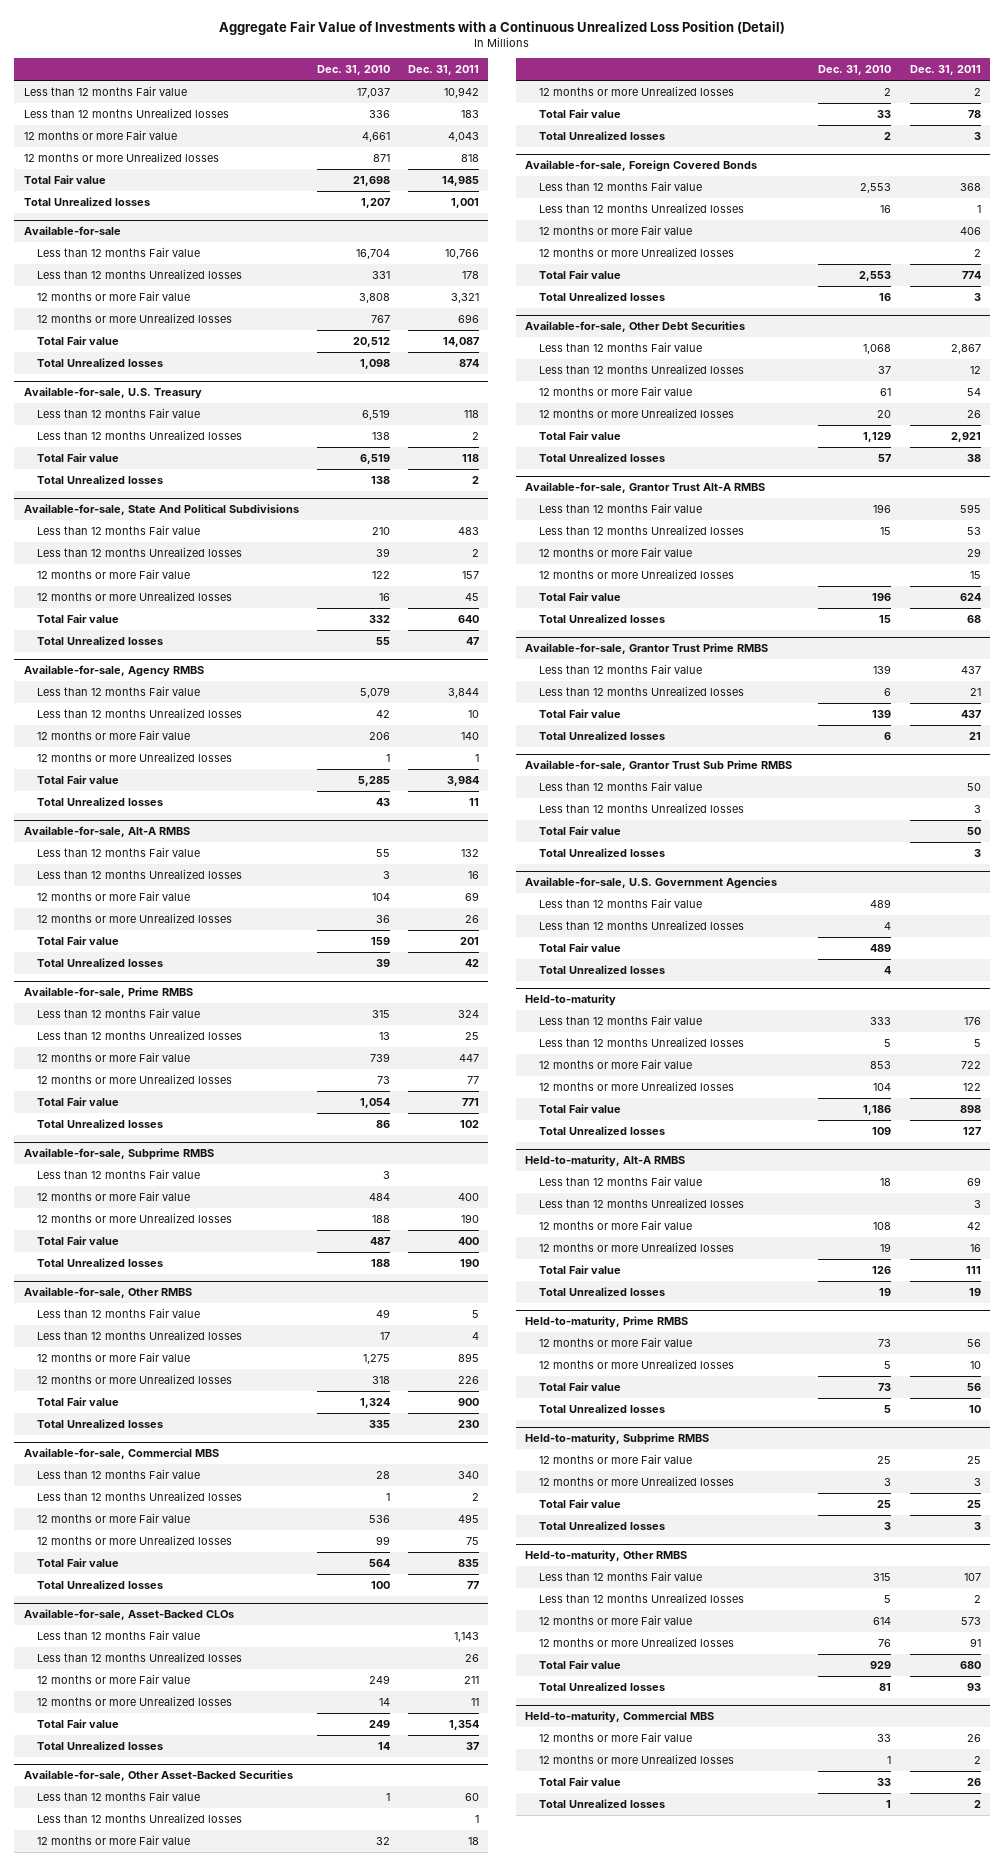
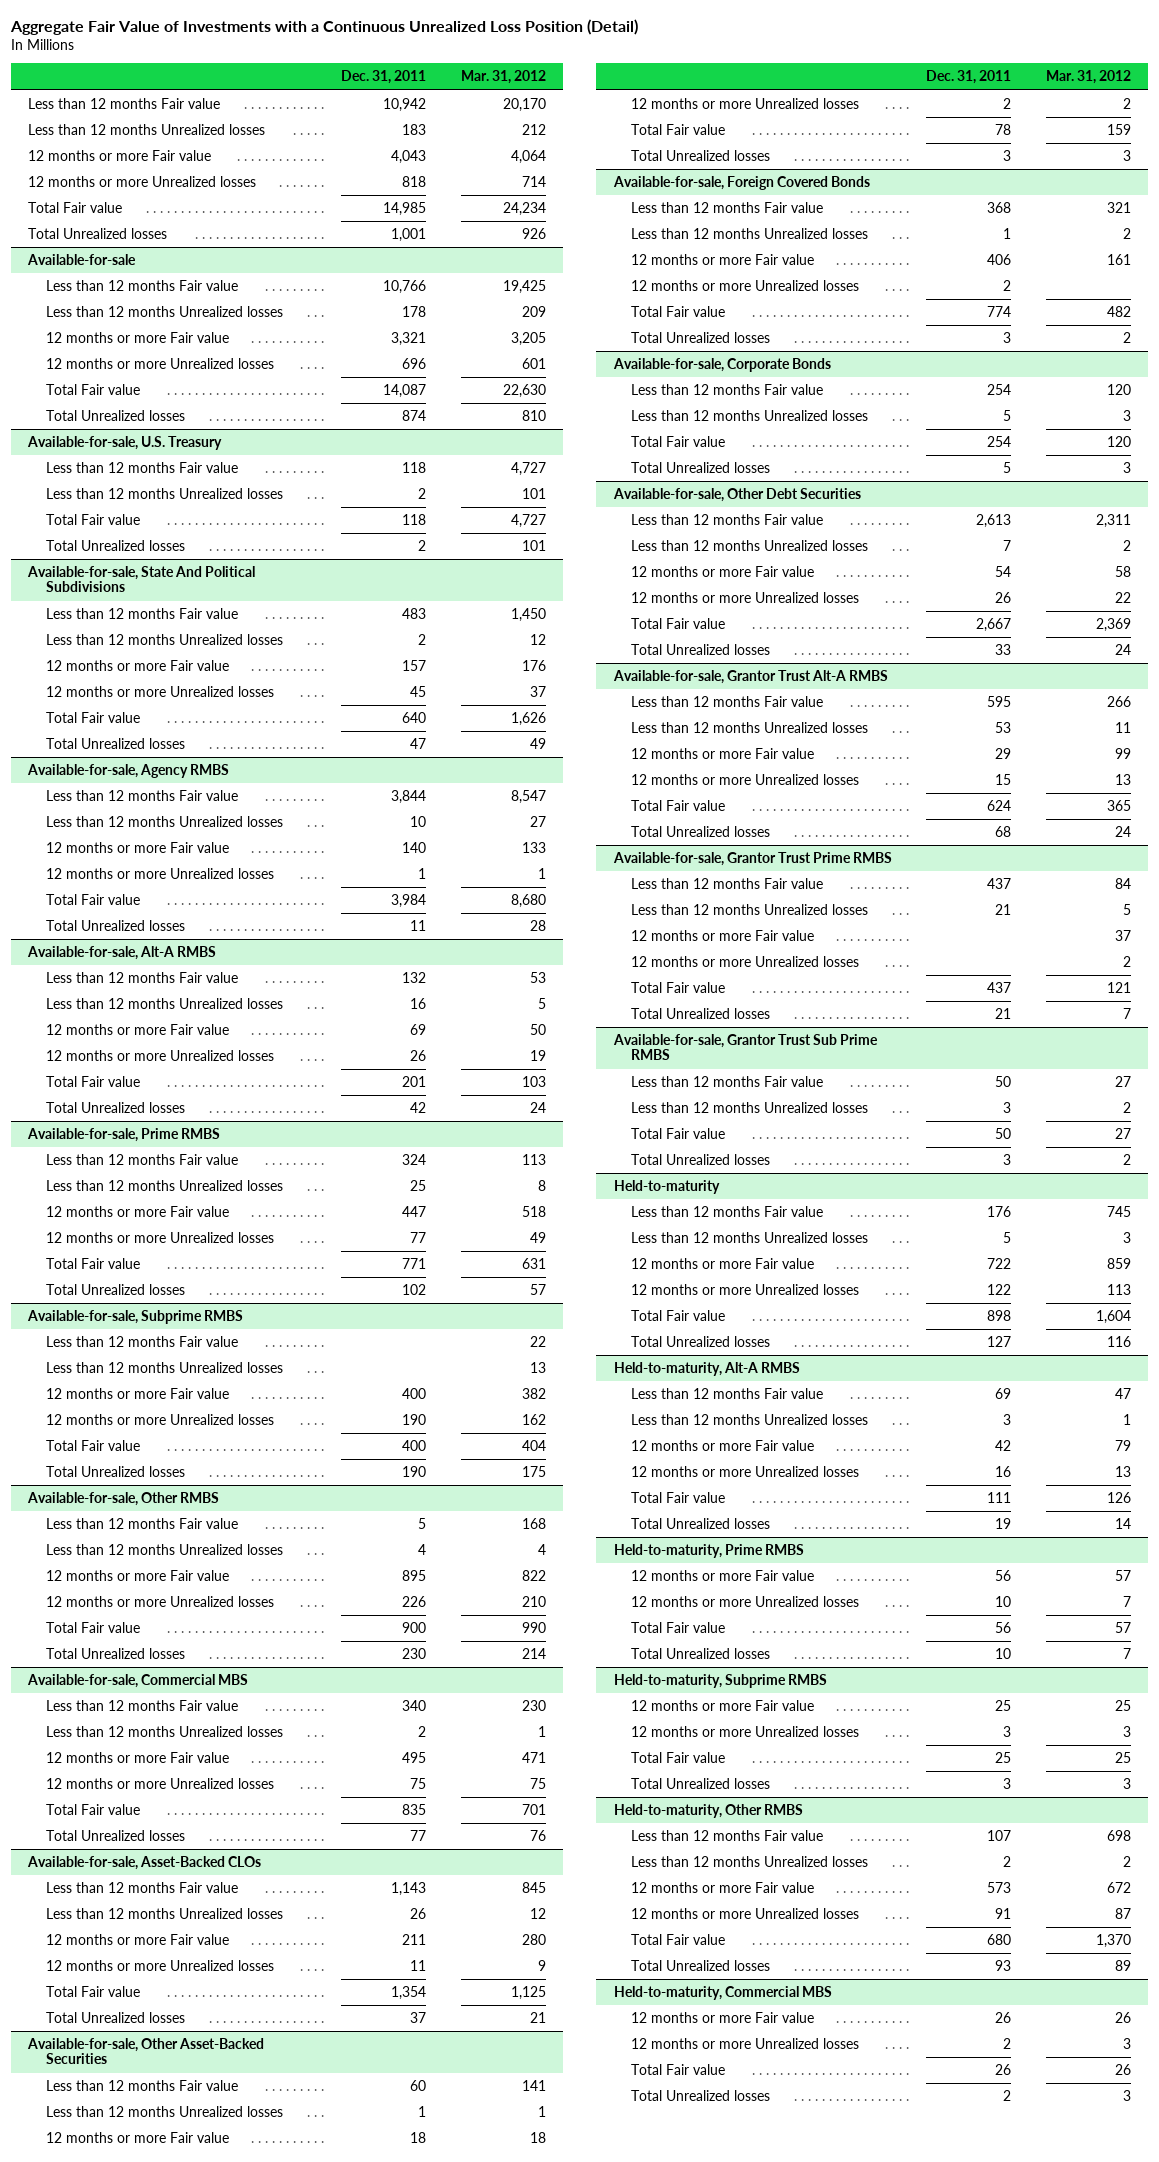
- | Dec. 31, 2010 | Dec. 31, 2011
+ | Dec. 31, 2011 | Mar. 31, 2012
@ Available-for-sale, Subprime RMBS
+ Less than 12 months Unrealized losses | | 13
+ Available-for-sale, Corporate Bonds
+ Less than 12 months Fair value | 254 | 120
+ Less than 12 months Unrealized losses | 5 | 3
+ Total Fair value | 254 | 120
+ Total Unrealized losses | 5 | 3
@ Available-for-sale, Other Debt Securities
- Less than 12 months Fair value | 1,068 | 2,867
- Less than 12 months Unrealized losses | 37 | 12
+ Less than 12 months Fair value | 2,613 | 2,311
+ Less than 12 months Unrealized losses | 7 | 2
- Total Fair value | 1,129 | 2,921
- Total Unrealized losses | 57 | 38
+ Total Fair value | 2,667 | 2,369
+ Total Unrealized losses | 33 | 24
@ Available-for-sale, Grantor Trust Prime RMBS
+ 12 months or more Fair value | | 37
+ 12 months or more Unrealized losses | | 2
- Available-for-sale, U.S. Government Agencies
- Less than 12 months Fair value | 489 |
- Less than 12 months Unrealized losses | 4 |
- Total Fair value | 489 |
- Total Unrealized losses | 4 |

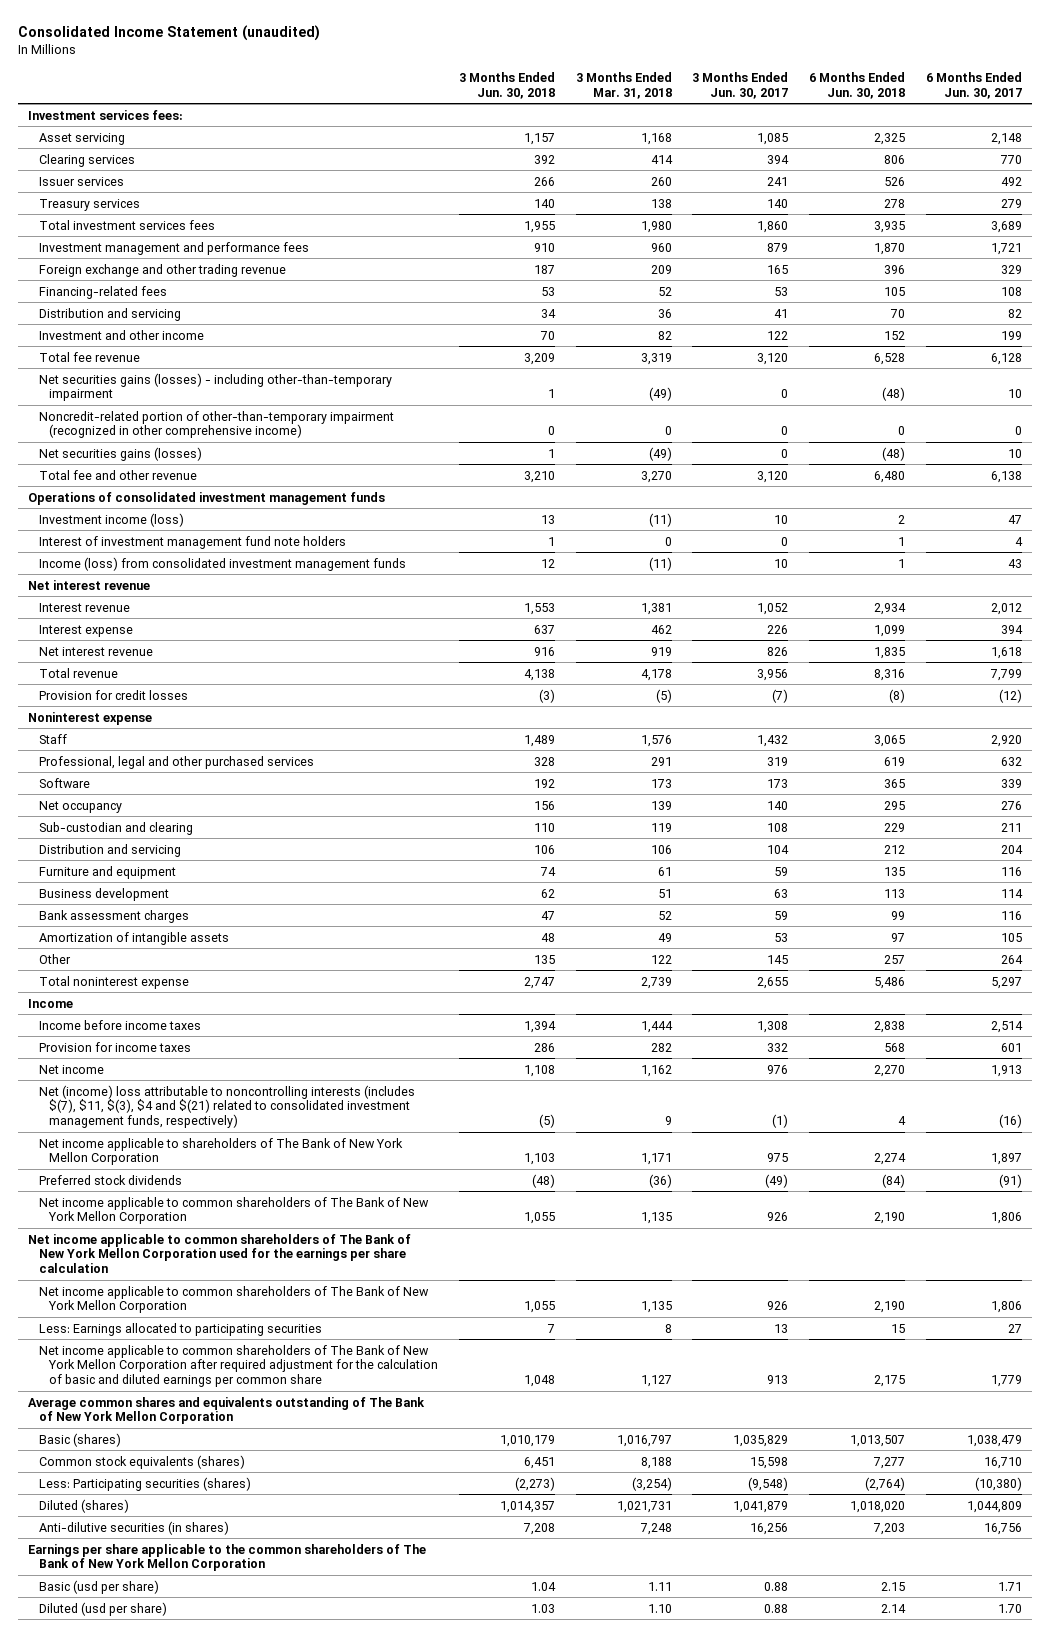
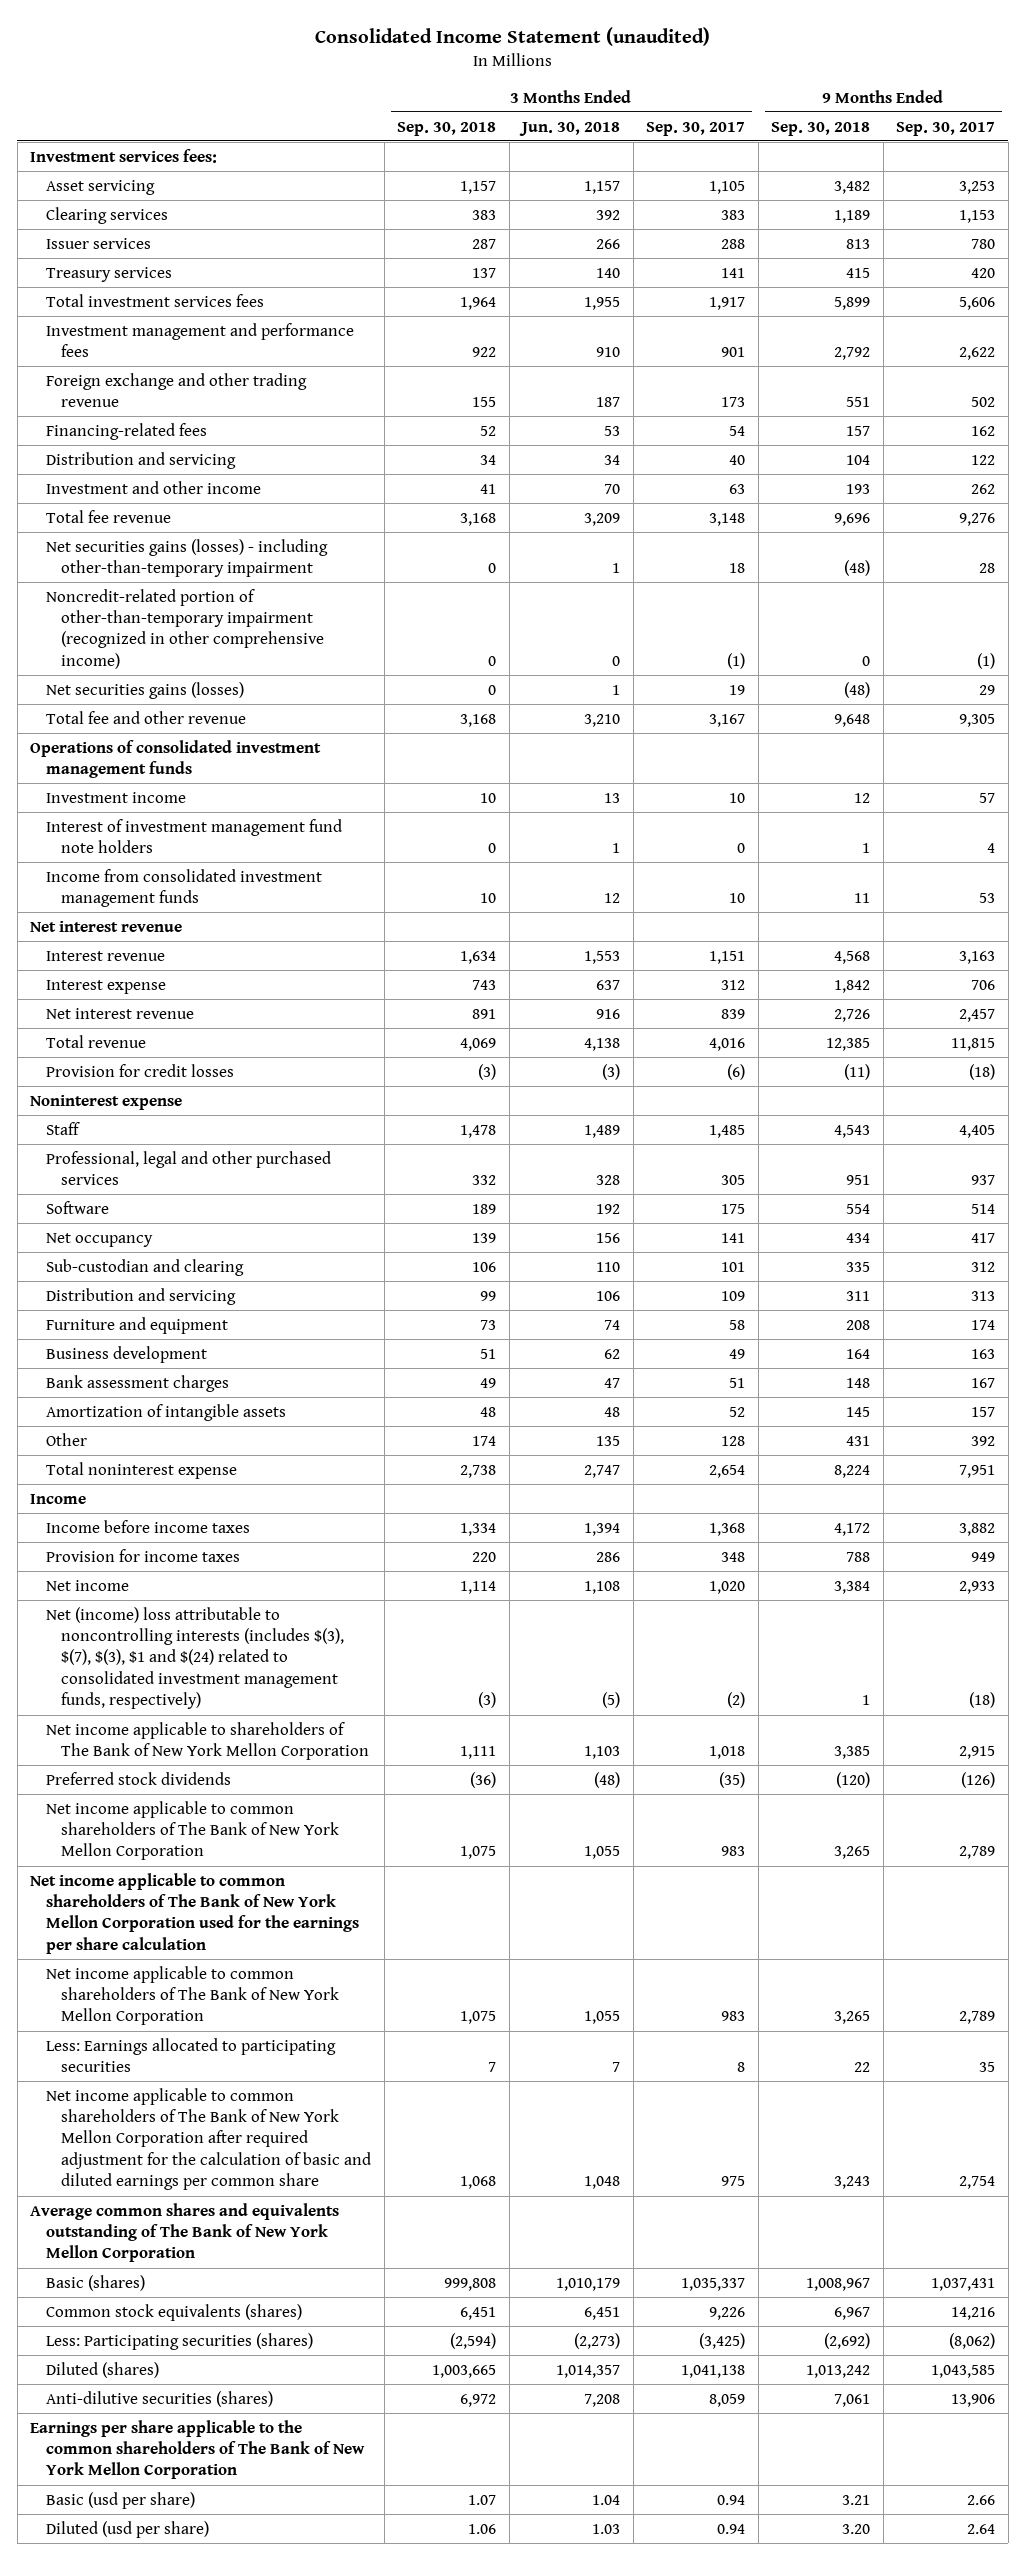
- | 3 Months Ended Jun. 30, 2018 | 3 Months Ended Mar. 31, 2018 | 3 Months Ended Jun. 30, 2017 | 6 Months Ended Jun. 30, 2018 | 6 Months Ended Jun. 30, 2017
+ | 3 Months Ended Sep. 30, 2018 | 3 Months Ended Jun. 30, 2018 | 3 Months Ended Sep. 30, 2017 | 9 Months Ended Sep. 30, 2018 | 9 Months Ended Sep. 30, 2017
- Investment income (loss) | 13 | (11) | 10 | 2 | 47
+ Investment income | 10 | 13 | 10 | 12 | 57
- Income (loss) from consolidated investment management funds | 12 | (11) | 10 | 1 | 43
+ Income from consolidated investment management funds | 10 | 12 | 10 | 11 | 53
- Net (income) loss attributable to noncontrolling interests (includes $(7), $11, $(3), $4 and $(21) related to consolidated investment management funds, respectively) | (5) | 9 | (1) | 4 | (16)
+ Net (income) loss attributable to noncontrolling interests (includes $(3), $(7), $(3), $1 and $(24) related to consolidated investment management funds, respectively) | (3) | (5) | (2) | 1 | (18)
- Anti-dilutive securities (in shares) | 7,208 | 7,248 | 16,256 | 7,203 | 16,756
+ Anti-dilutive securities (shares) | 6,972 | 7,208 | 8,059 | 7,061 | 13,906

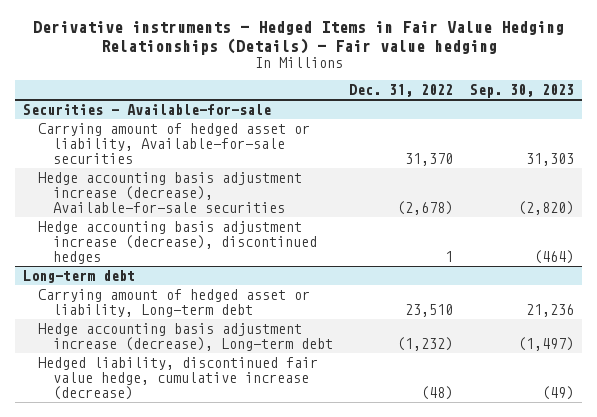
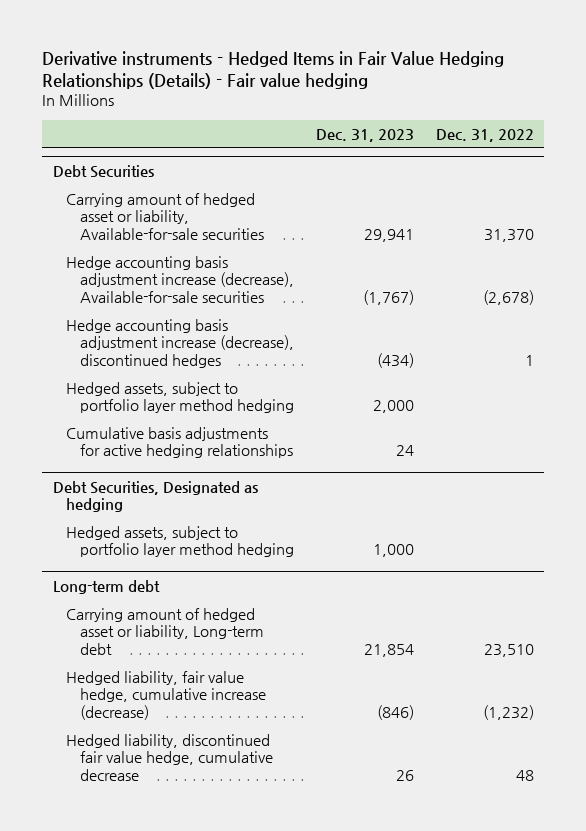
- | Dec. 31, 2022 | Sep. 30, 2023
+ | Dec. 31, 2023 | Dec. 31, 2022
- Securities - Available-for-sale
+ Debt Securities
+ Hedged assets, subject to portfolio layer method hedging | 2,000 |
+ Cumulative basis adjustments for active hedging relationships | 24 |
+ Debt Securities, Designated as hedging
+ Hedged assets, subject to portfolio layer method hedging | 1,000 |
@ Long-term debt
- Hedge accounting basis adjustment increase (decrease), Long-term debt | (1,232) | (1,497)
- Hedged liability, discontinued fair value hedge, cumulative increase (decrease) | (48) | (49)
+ Hedged liability, fair value hedge, cumulative increase (decrease) | (846) | (1,232)
+ Hedged liability, discontinued fair value hedge, cumulative decrease | 26 | 48

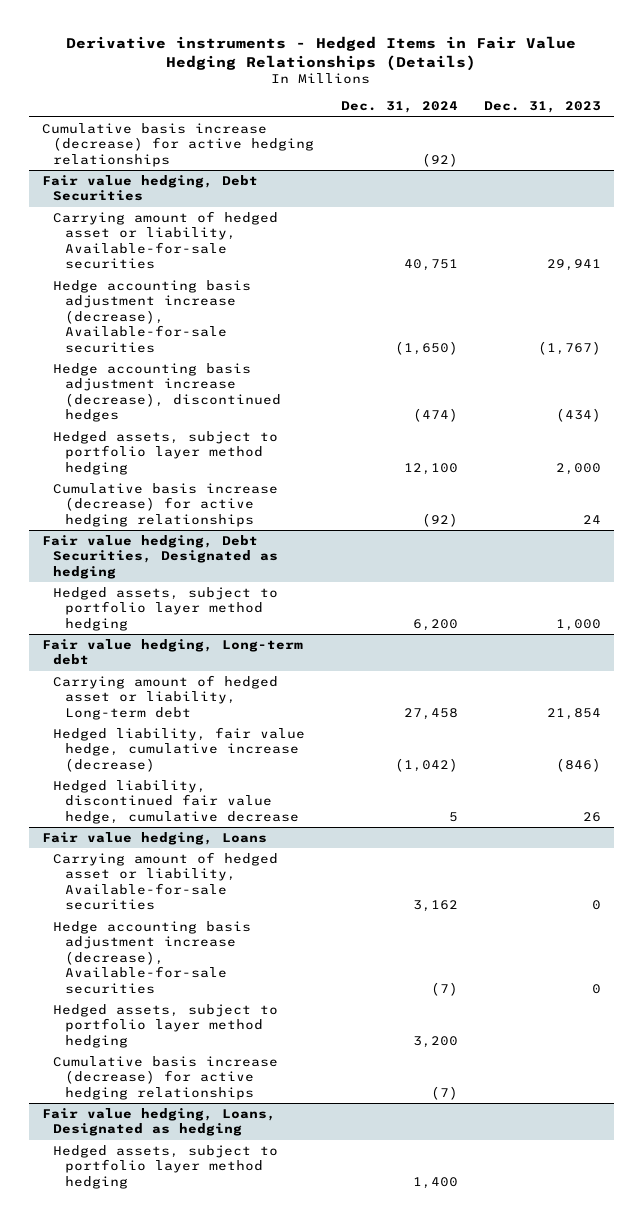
- Derivative instruments - Hedged Items in Fair Value Hedging Relationships (Details) - Fair value hedging
+ Derivative instruments - Hedged Items in Fair Value Hedging Relationships (Details)
- | Dec. 31, 2023 | Dec. 31, 2022
+ | Dec. 31, 2024 | Dec. 31, 2023
- Debt Securities
+ Cumulative basis increase (decrease) for active hedging relationships | (92) |
+ Fair value hedging, Debt Securities
- Cumulative basis adjustments for active hedging relationships | 24 |
- Debt Securities, Designated as hedging
+ Cumulative basis increase (decrease) for active hedging relationships | (92) | 24
+ Fair value hedging, Debt Securities, Designated as hedging
- Long-term debt
+ Fair value hedging, Long-term debt
+ Fair value hedging, Loans
+ Carrying amount of hedged asset or liability, Available-for-sale securities | 3,162 | 0
+ Hedge accounting basis adjustment increase (decrease), Available-for-sale securities | (7) | 0
+ Hedged assets, subject to portfolio layer method hedging | 3,200 |
+ Cumulative basis increase (decrease) for active hedging relationships | (7) |
+ Fair value hedging, Loans, Designated as hedging
+ Hedged assets, subject to portfolio layer method hedging | 1,400 |

